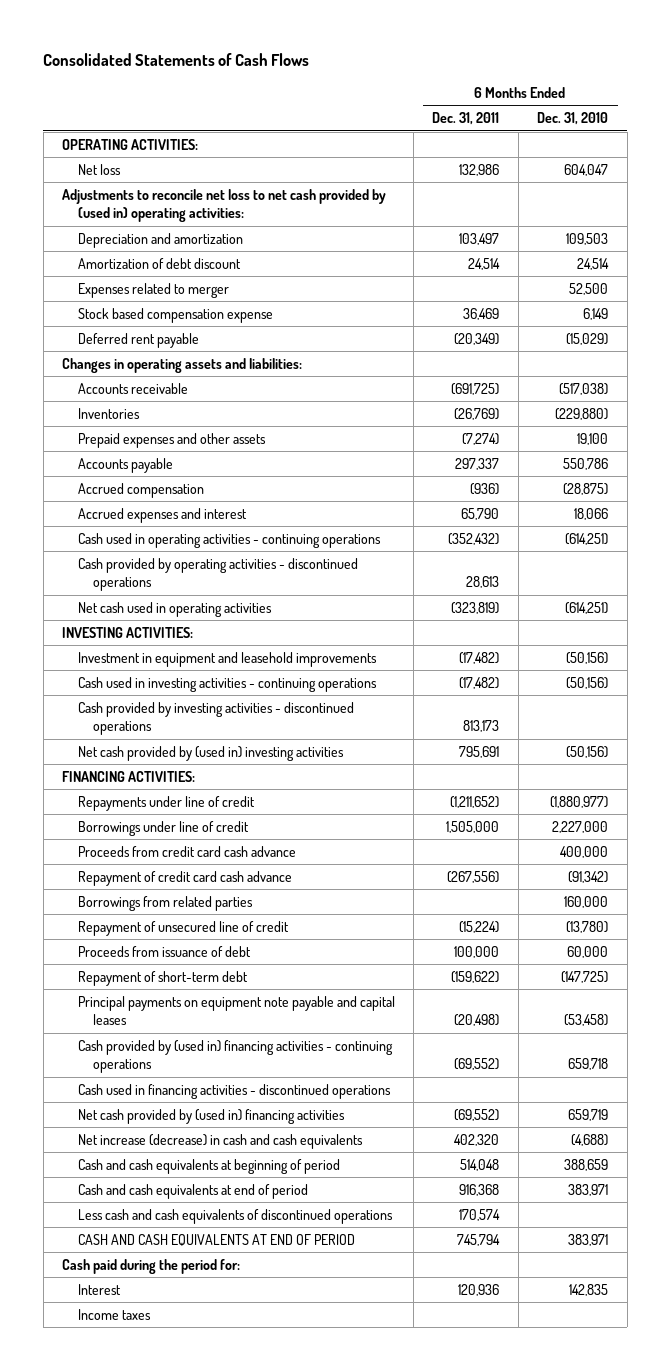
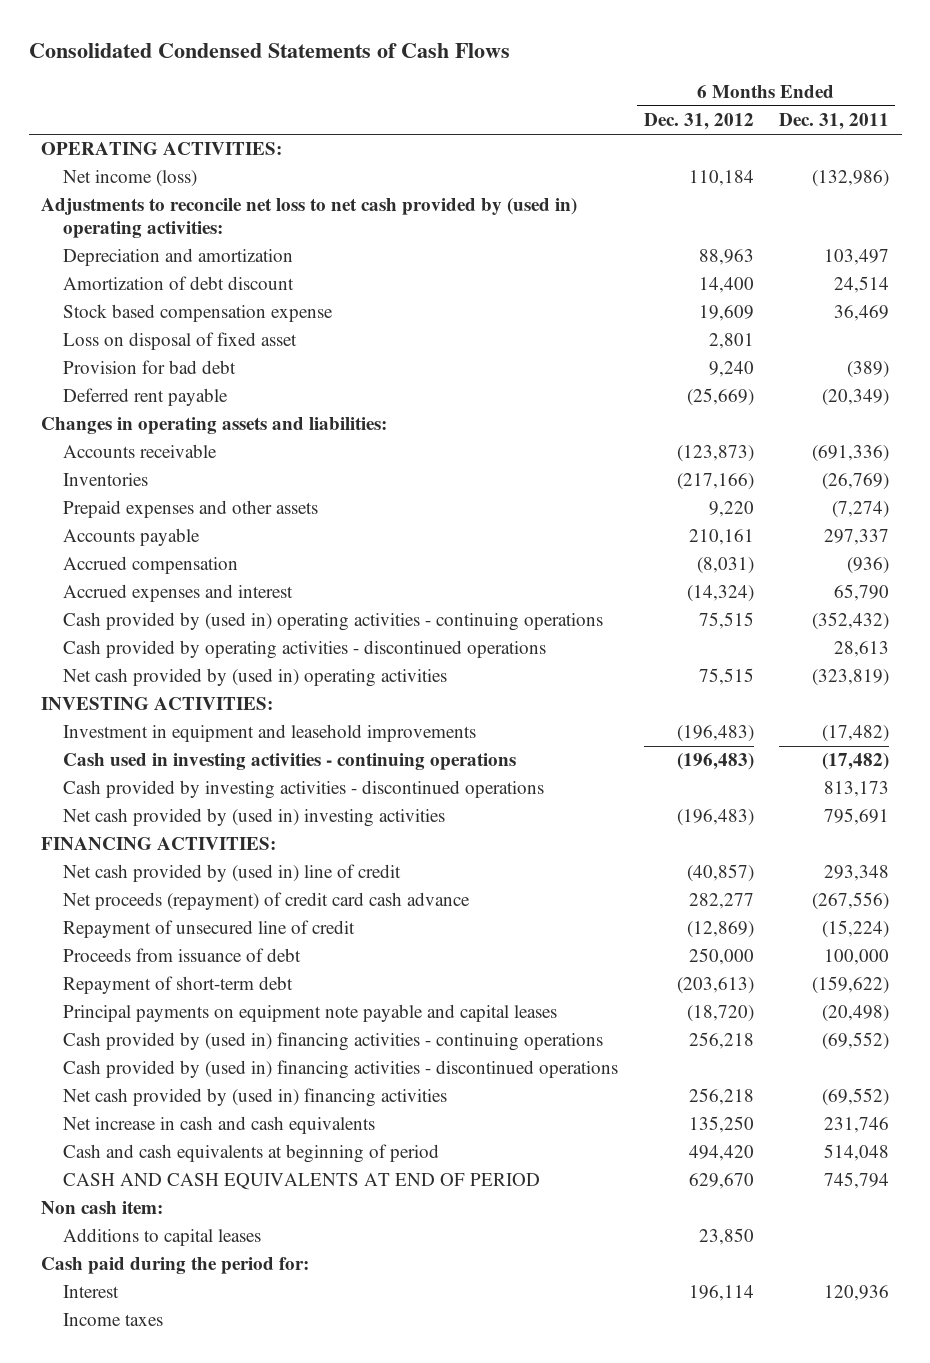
- Consolidated Statements of Cash Flows
+ Consolidated Condensed Statements of Cash Flows
- | 6 Months Ended Dec. 31, 2011 | 6 Months Ended Dec. 31, 2010
+ | 6 Months Ended Dec. 31, 2012 | 6 Months Ended Dec. 31, 2011
- Net loss | 132,986 | 604,047
+ Net income (loss) | 110,184 | (132,986)
- Expenses related to merger | | 52,500
+ Loss on disposal of fixed asset | 2,801 |
+ Provision for bad debt | 9,240 | (389)
- Accounts receivable | (691,725) | (517,038)
+ Accounts receivable | (123,873) | (691,336)
- Cash used in operating activities - continuing operations | (352,432) | (614,251)
+ Cash provided by (used in) operating activities - continuing operations | 75,515 | (352,432)
- Net cash used in operating activities | (323,819) | (614,251)
+ Net cash provided by (used in) operating activities | 75,515 | (323,819)
- Repayments under line of credit | (1,211,652) | (1,880,977)
- Borrowings under line of credit | 1,505,000 | 2,227,000
- Proceeds from credit card cash advance | | 400,000
- Repayment of credit card cash advance | (267,556) | (91,342)
- Borrowings from related parties | | 160,000
+ Net cash provided by (used in) line of credit | (40,857) | 293,348
+ Net proceeds (repayment) of credit card cash advance | 282,277 | (267,556)
- Cash used in financing activities - discontinued operations
+ Cash provided by (used in) financing activities - discontinued operations
- Net increase (decrease) in cash and cash equivalents | 402,320 | (4,688)
+ Net increase in cash and cash equivalents | 135,250 | 231,746
- Cash and cash equivalents at end of period | 916,368 | 383,971
- Less cash and cash equivalents of discontinued operations | 170,574 |
+ Non cash item:
+ Additions to capital leases | 23,850 |

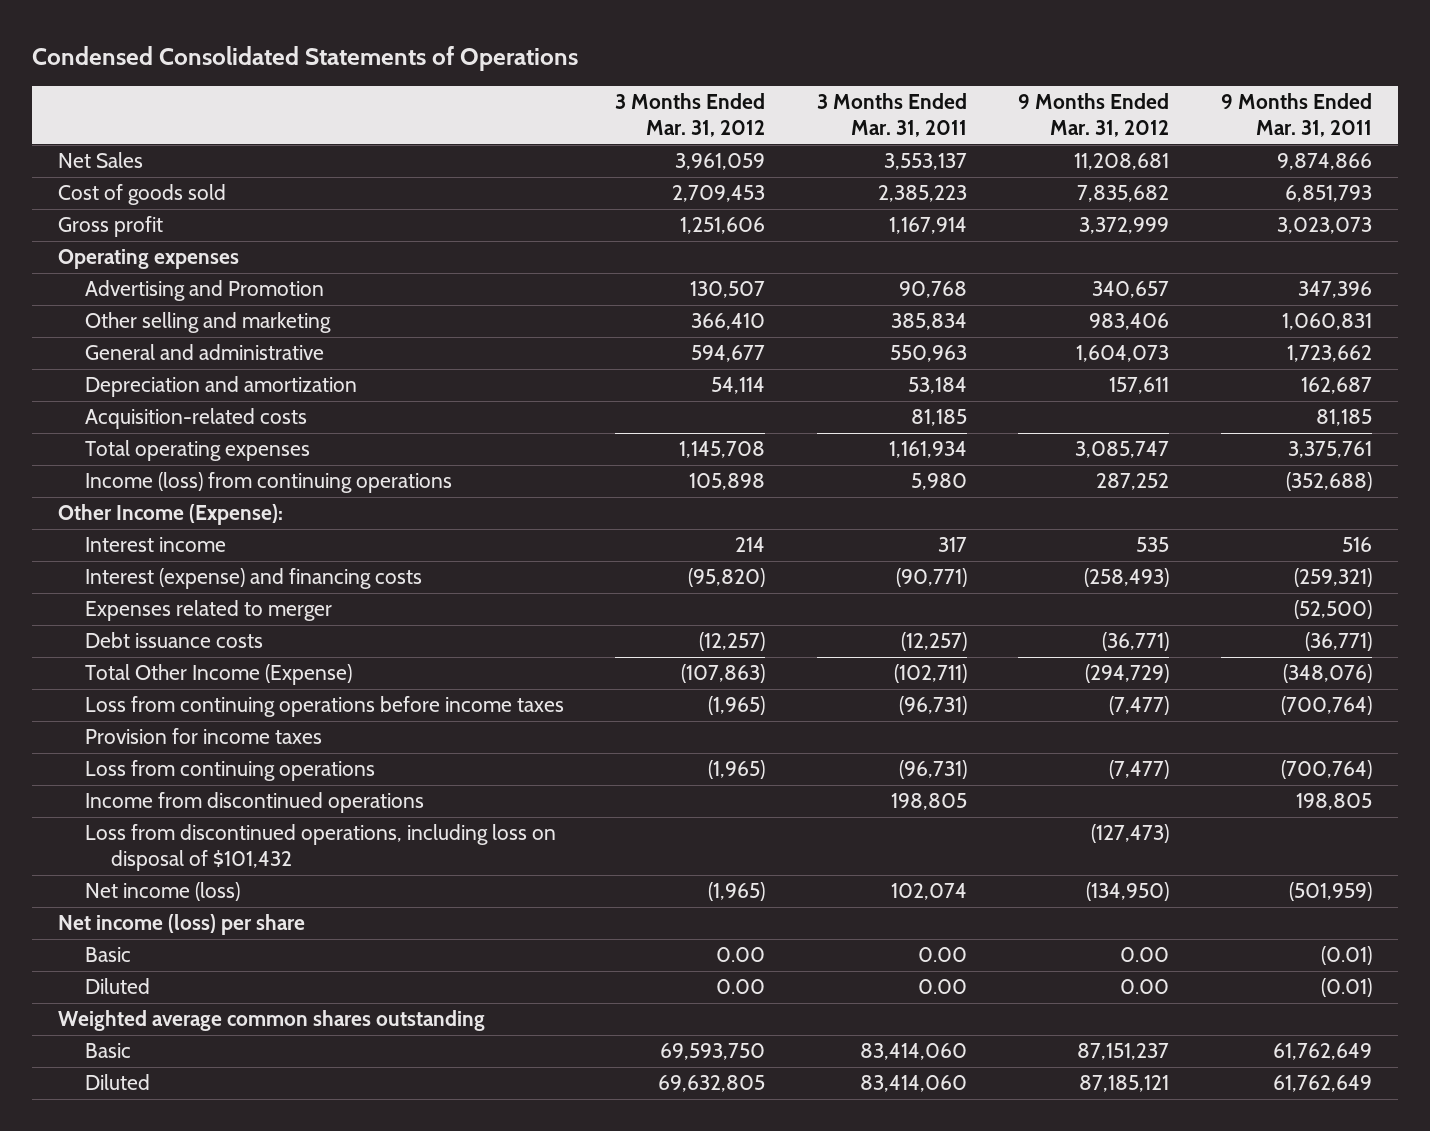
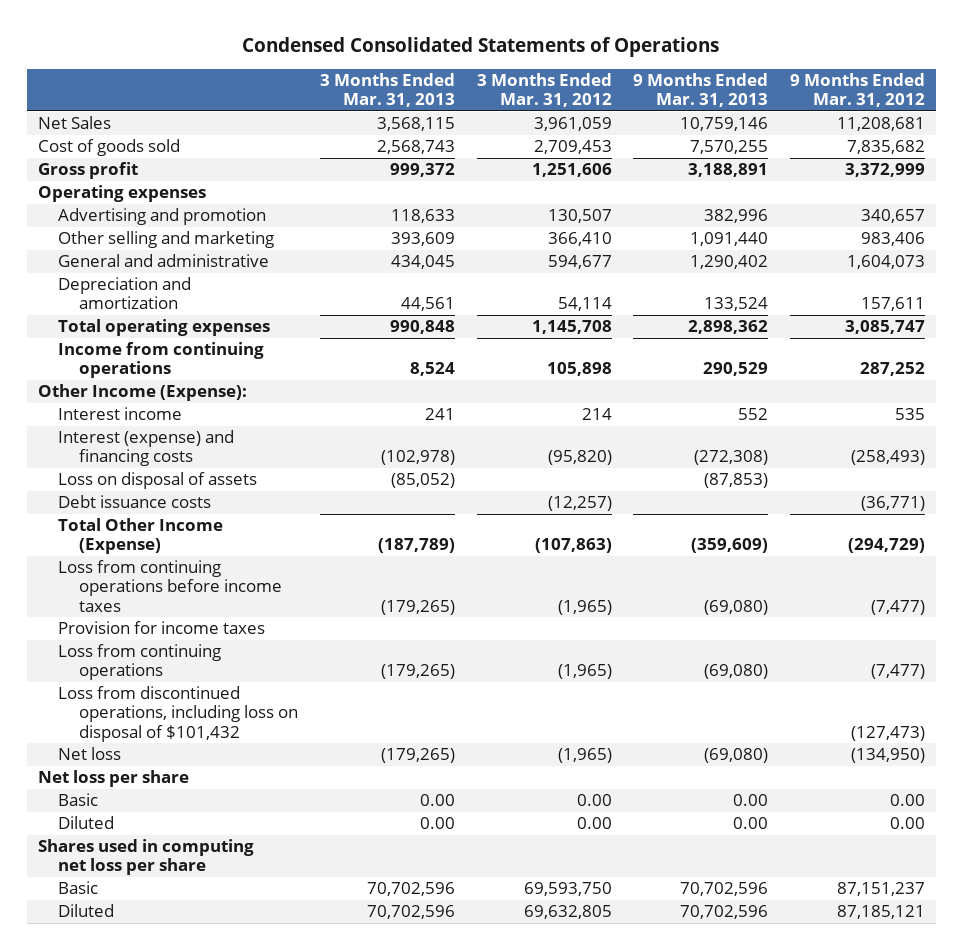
- | 3 Months Ended Mar. 31, 2012 | 3 Months Ended Mar. 31, 2011 | 9 Months Ended Mar. 31, 2012 | 9 Months Ended Mar. 31, 2011
+ | 3 Months Ended Mar. 31, 2013 | 3 Months Ended Mar. 31, 2012 | 9 Months Ended Mar. 31, 2013 | 9 Months Ended Mar. 31, 2012
- Advertising and Promotion | 130,507 | 90,768 | 340,657 | 347,396
+ Advertising and promotion | 118,633 | 130,507 | 382,996 | 340,657
- Acquisition-related costs | | 81,185 | | 81,185
- Income (loss) from continuing operations | 105,898 | 5,980 | 287,252 | (352,688)
+ Income from continuing operations | 8,524 | 105,898 | 290,529 | 287,252
- Expenses related to merger | | | | (52,500)
+ Loss on disposal of assets | (85,052) | | (87,853) |
- Income from discontinued operations | | 198,805 | | 198,805
- Net income (loss) | (1,965) | 102,074 | (134,950) | (501,959)
- Net income (loss) per share
+ Net loss | (179,265) | (1,965) | (69,080) | (134,950)
+ Net loss per share
- Weighted average common shares outstanding
+ Shares used in computing net loss per share

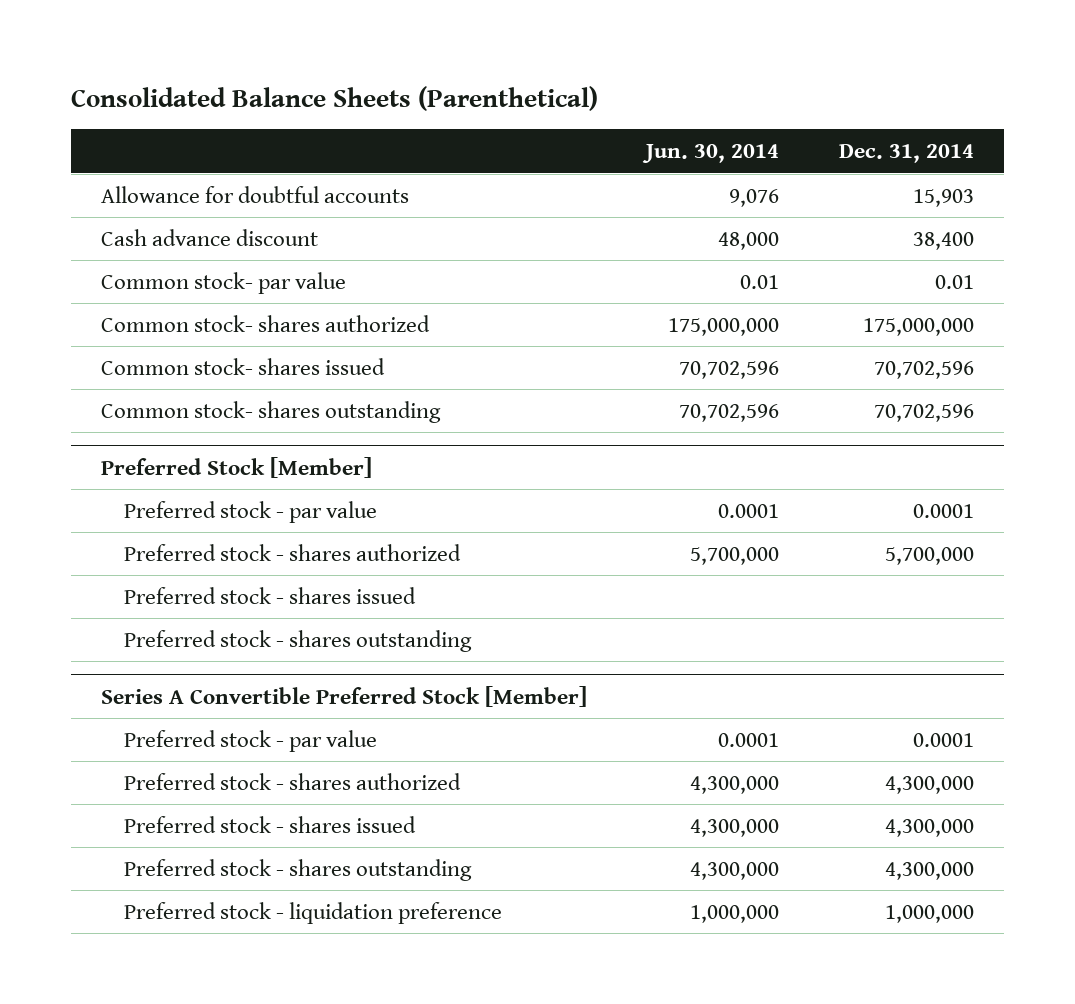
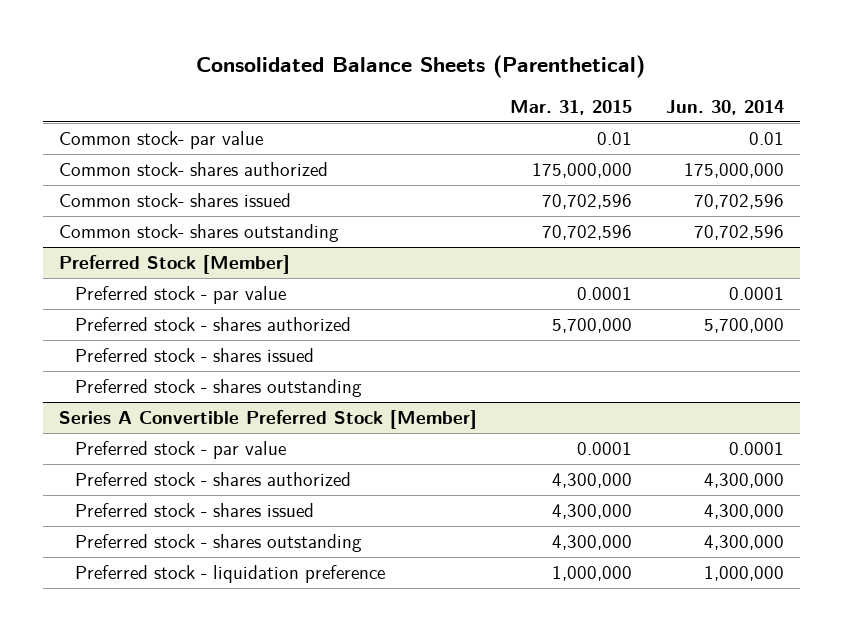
- | Jun. 30, 2014 | Dec. 31, 2014
+ | Mar. 31, 2015 | Jun. 30, 2014
- Allowance for doubtful accounts | 9,076 | 15,903
- Cash advance discount | 48,000 | 38,400

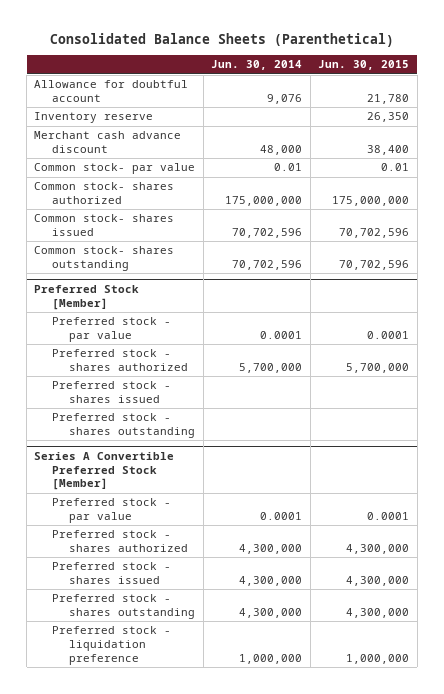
- | Mar. 31, 2015 | Jun. 30, 2014
+ | Jun. 30, 2014 | Jun. 30, 2015
+ Allowance for doubtful account | 9,076 | 21,780
+ Inventory reserve | | 26,350
+ Merchant cash advance discount | 48,000 | 38,400

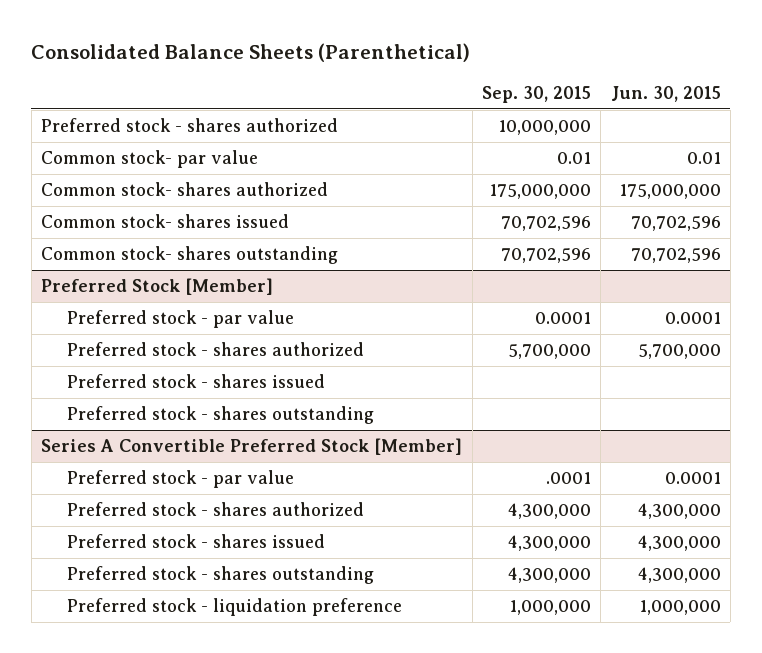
- | Jun. 30, 2014 | Jun. 30, 2015
+ | Sep. 30, 2015 | Jun. 30, 2015
- Allowance for doubtful account | 9,076 | 21,780
- Inventory reserve | | 26,350
- Merchant cash advance discount | 48,000 | 38,400
+ Preferred stock - shares authorized | 10,000,000 |

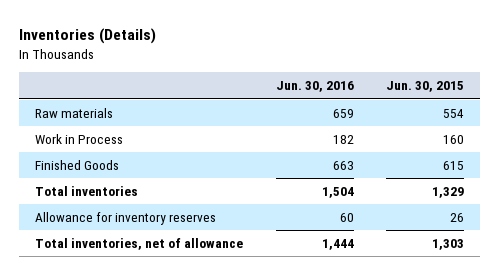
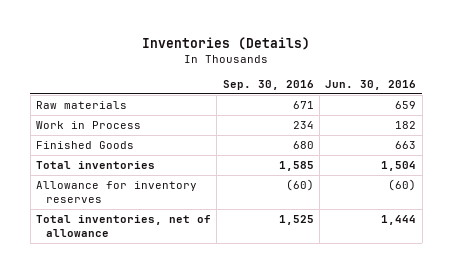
- | Jun. 30, 2016 | Jun. 30, 2015
+ | Sep. 30, 2016 | Jun. 30, 2016
- Allowance for inventory reserves | 60 | 26
+ Allowance for inventory reserves | (60) | (60)

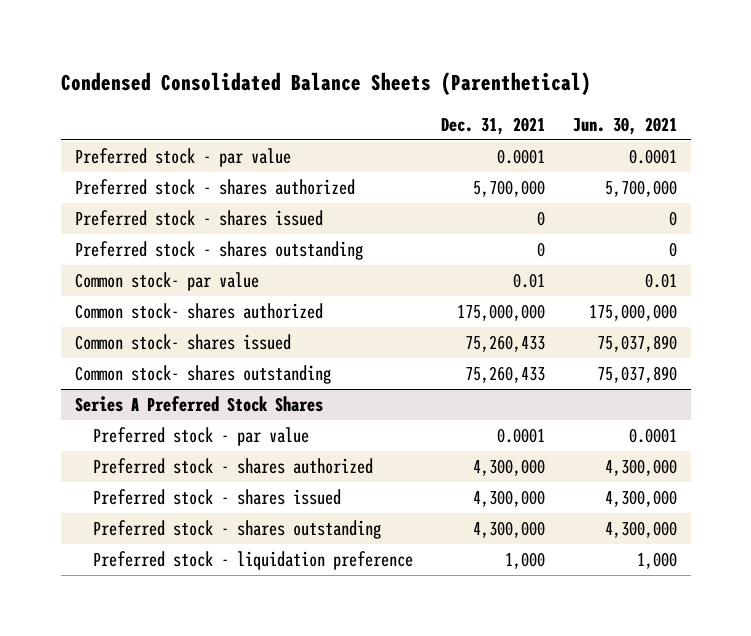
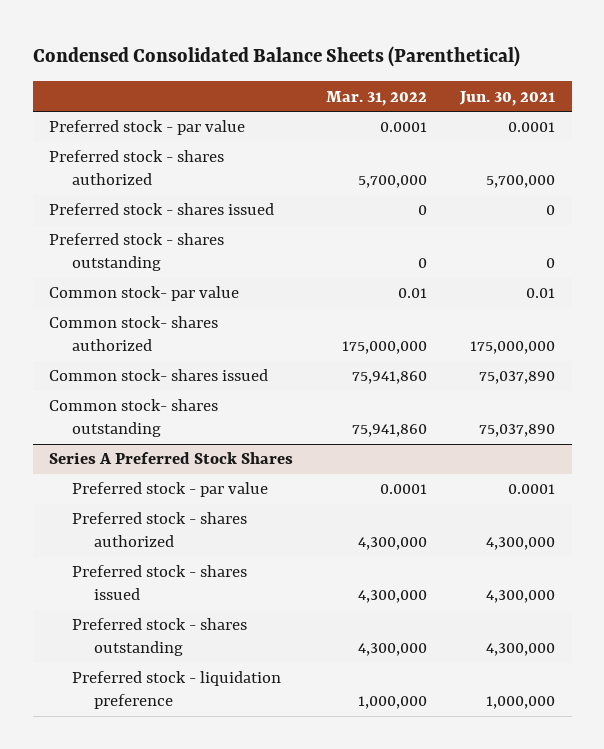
- | Dec. 31, 2021 | Jun. 30, 2021
+ | Mar. 31, 2022 | Jun. 30, 2021
@ Series A Preferred Stock Shares
- Preferred stock - liquidation preference | 1,000 | 1,000
+ Preferred stock - liquidation preference | 1,000,000 | 1,000,000

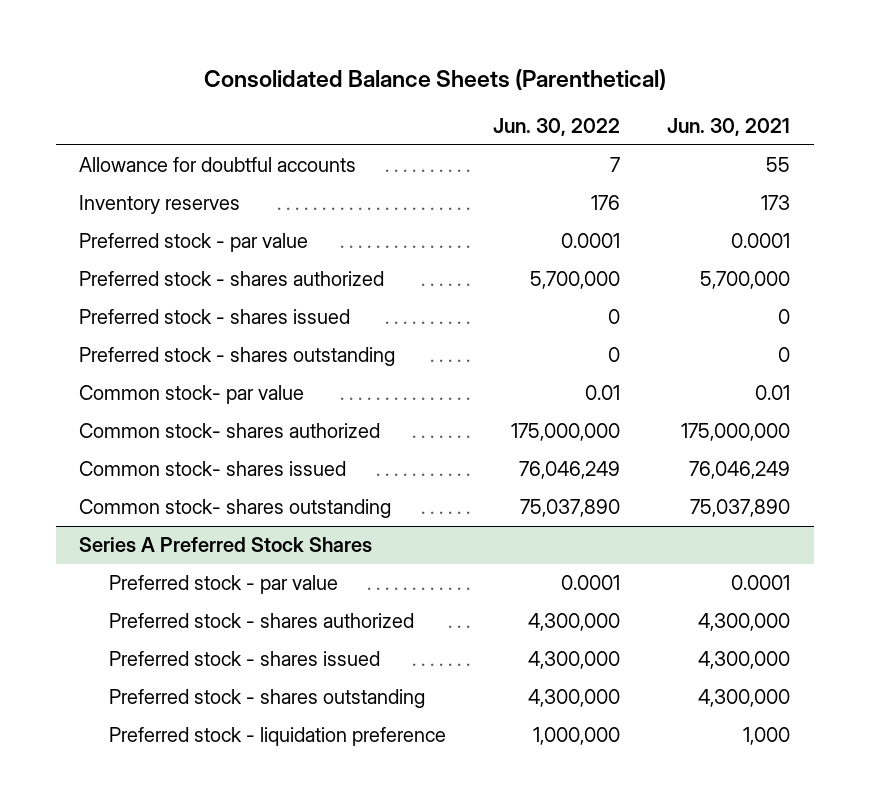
- Condensed Consolidated Balance Sheets (Parenthetical)
+ Consolidated Balance Sheets (Parenthetical)
- | Mar. 31, 2022 | Jun. 30, 2021
+ | Jun. 30, 2022 | Jun. 30, 2021
+ Allowance for doubtful accounts | 7 | 55
+ Inventory reserves | 176 | 173
- Common stock- shares issued | 75,941,860 | 75,037,890
+ Common stock- shares issued | 76,046,249 | 76,046,249
@ Series A Preferred Stock Shares
- Preferred stock - liquidation preference | 1,000,000 | 1,000,000
+ Preferred stock - liquidation preference | 1,000,000 | 1,000

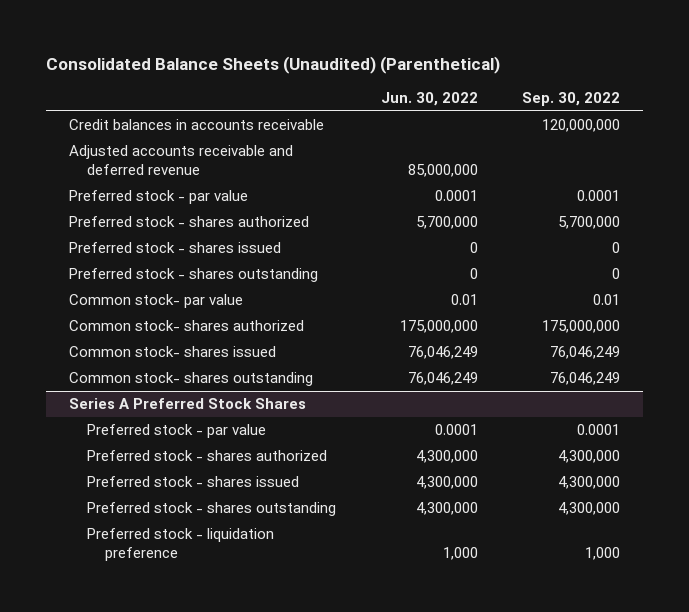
- Consolidated Balance Sheets (Parenthetical)
+ Consolidated Balance Sheets (Unaudited) (Parenthetical)
- | Jun. 30, 2022 | Jun. 30, 2021
+ | Jun. 30, 2022 | Sep. 30, 2022
- Allowance for doubtful accounts | 7 | 55
- Inventory reserves | 176 | 173
+ Credit balances in accounts receivable | | 120,000,000
+ Adjusted accounts receivable and deferred revenue | 85,000,000 |
- Common stock- shares outstanding | 75,037,890 | 75,037,890
+ Common stock- shares outstanding | 76,046,249 | 76,046,249
@ Series A Preferred Stock Shares
- Preferred stock - liquidation preference | 1,000,000 | 1,000
+ Preferred stock - liquidation preference | 1,000 | 1,000

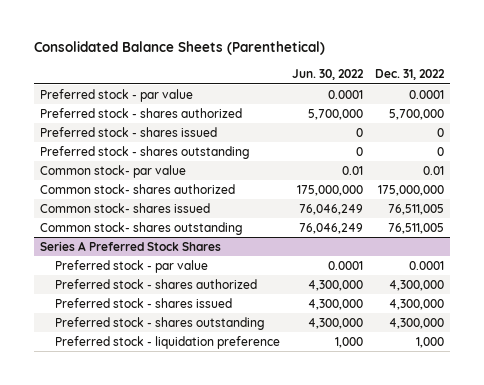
- Consolidated Balance Sheets (Unaudited) (Parenthetical)
+ Consolidated Balance Sheets (Parenthetical)
- | Jun. 30, 2022 | Sep. 30, 2022
+ | Jun. 30, 2022 | Dec. 31, 2022
- Credit balances in accounts receivable | | 120,000,000
- Adjusted accounts receivable and deferred revenue | 85,000,000 |

